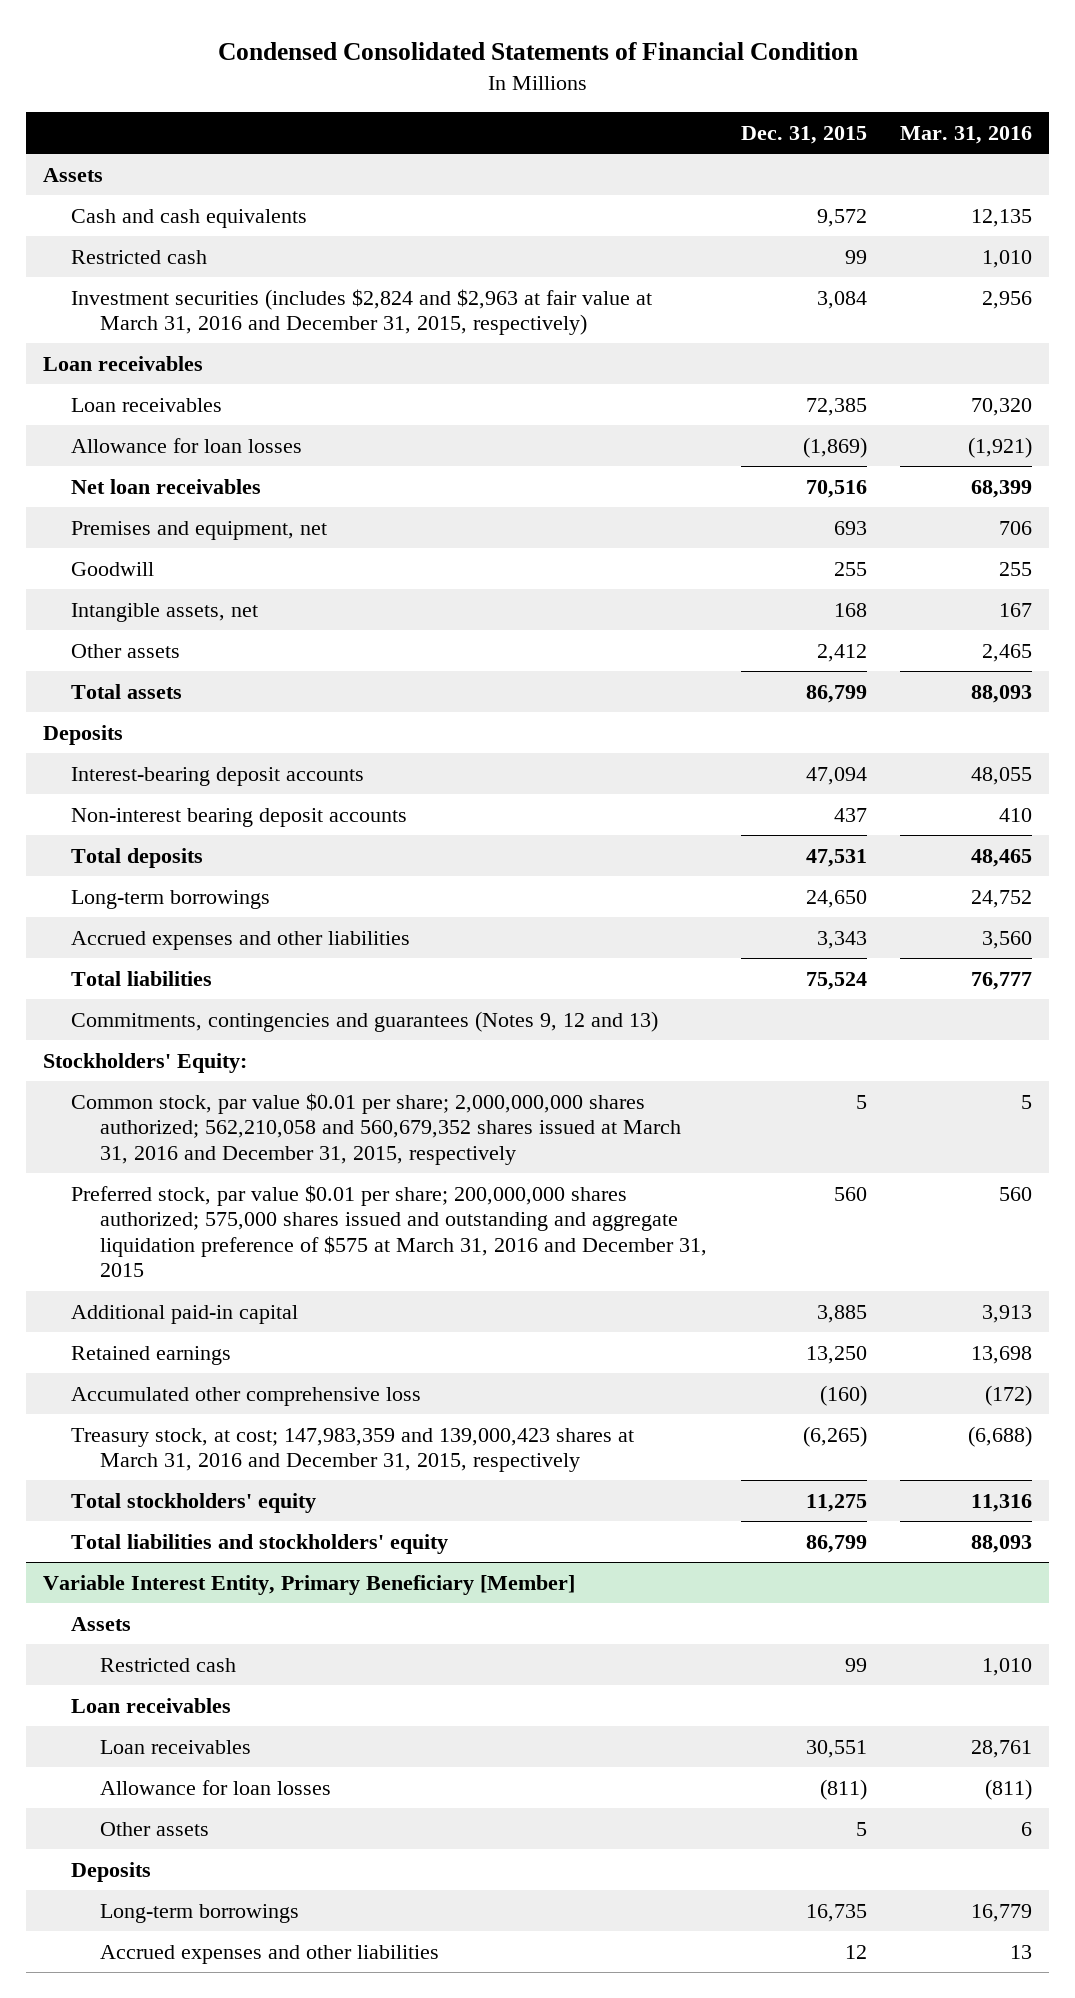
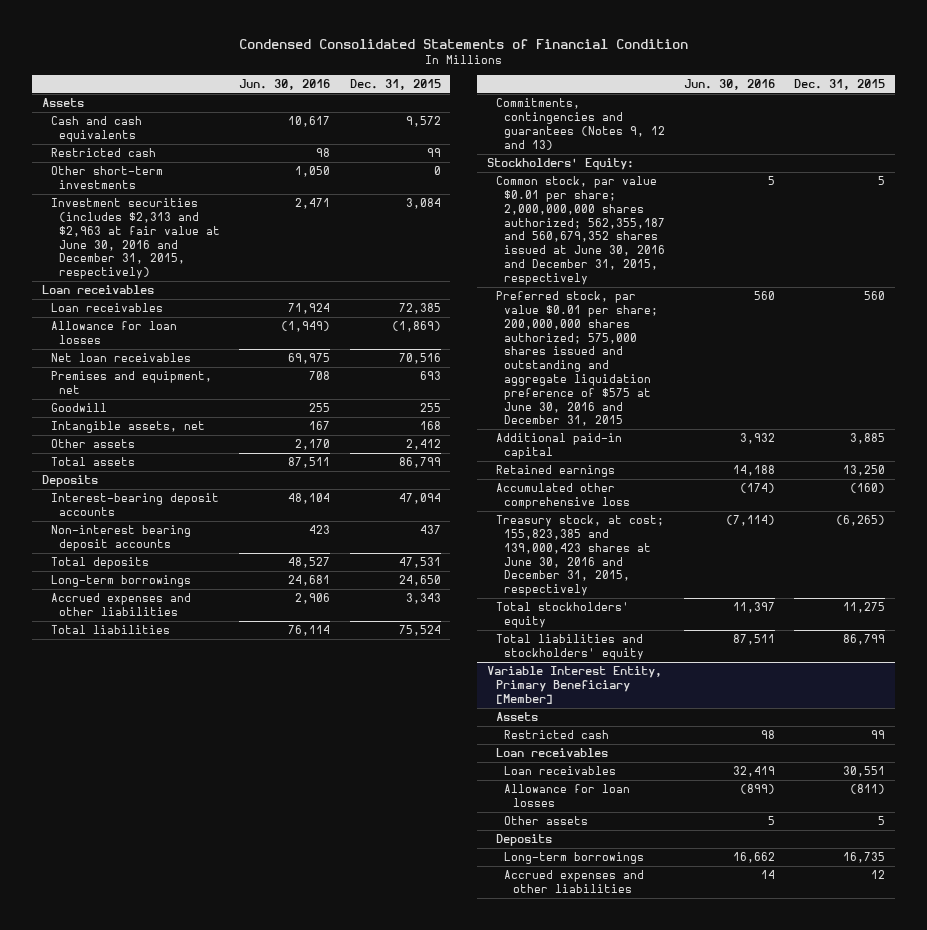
- | Dec. 31, 2015 | Mar. 31, 2016
+ | Jun. 30, 2016 | Dec. 31, 2015
- Investment securities (includes $2,824 and $2,963 at fair value at March 31, 2016 and December 31, 2015, respectively) | 3,084 | 2,956
+ Other short-term investments | 1,050 | 0
+ Investment securities (includes $2,313 and $2,963 at fair value at June 30, 2016 and December 31, 2015, respectively) | 2,471 | 3,084
- Common stock, par value $0.01 per share; 2,000,000,000 shares authorized; 562,210,058 and 560,679,352 shares issued at March 31, 2016 and December 31, 2015, respectively | 5 | 5
- Preferred stock, par value $0.01 per share; 200,000,000 shares authorized; 575,000 shares issued and outstanding and aggregate liquidation preference of $575 at March 31, 2016 and December 31, 2015 | 560 | 560
+ Common stock, par value $0.01 per share; 2,000,000,000 shares authorized; 562,355,187 and 560,679,352 shares issued at June 30, 2016 and December 31, 2015, respectively | 5 | 5
+ Preferred stock, par value $0.01 per share; 200,000,000 shares authorized; 575,000 shares issued and outstanding and aggregate liquidation preference of $575 at June 30, 2016 and December 31, 2015 | 560 | 560
- Treasury stock, at cost; 147,983,359 and 139,000,423 shares at March 31, 2016 and December 31, 2015, respectively | (6,265) | (6,688)
+ Treasury stock, at cost; 155,823,385 and 139,000,423 shares at June 30, 2016 and December 31, 2015, respectively | (7,114) | (6,265)

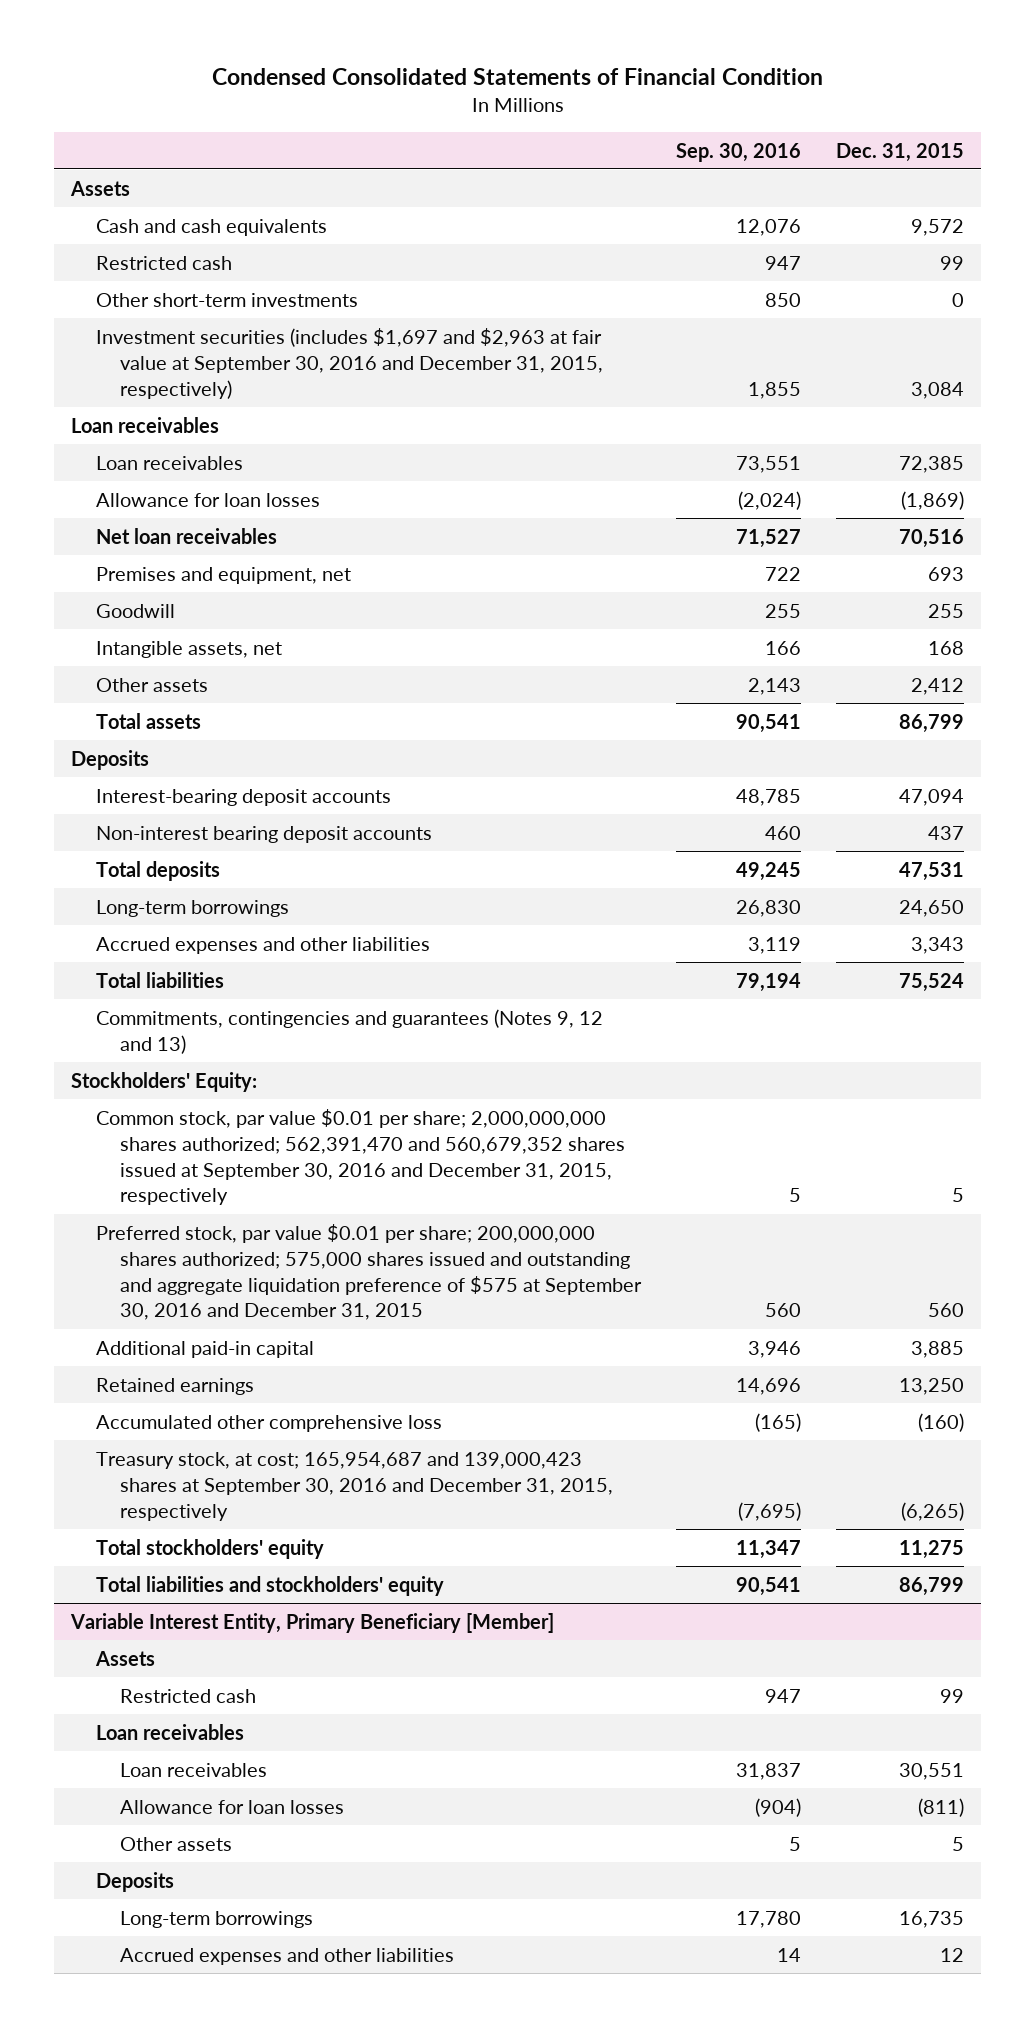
- | Jun. 30, 2016 | Dec. 31, 2015
+ | Sep. 30, 2016 | Dec. 31, 2015
- Investment securities (includes $2,313 and $2,963 at fair value at June 30, 2016 and December 31, 2015, respectively) | 2,471 | 3,084
+ Investment securities (includes $1,697 and $2,963 at fair value at September 30, 2016 and December 31, 2015, respectively) | 1,855 | 3,084
- Common stock, par value $0.01 per share; 2,000,000,000 shares authorized; 562,355,187 and 560,679,352 shares issued at June 30, 2016 and December 31, 2015, respectively | 5 | 5
- Preferred stock, par value $0.01 per share; 200,000,000 shares authorized; 575,000 shares issued and outstanding and aggregate liquidation preference of $575 at June 30, 2016 and December 31, 2015 | 560 | 560
+ Common stock, par value $0.01 per share; 2,000,000,000 shares authorized; 562,391,470 and 560,679,352 shares issued at September 30, 2016 and December 31, 2015, respectively | 5 | 5
+ Preferred stock, par value $0.01 per share; 200,000,000 shares authorized; 575,000 shares issued and outstanding and aggregate liquidation preference of $575 at September 30, 2016 and December 31, 2015 | 560 | 560
- Treasury stock, at cost; 155,823,385 and 139,000,423 shares at June 30, 2016 and December 31, 2015, respectively | (7,114) | (6,265)
+ Treasury stock, at cost; 165,954,687 and 139,000,423 shares at September 30, 2016 and December 31, 2015, respectively | (7,695) | (6,265)

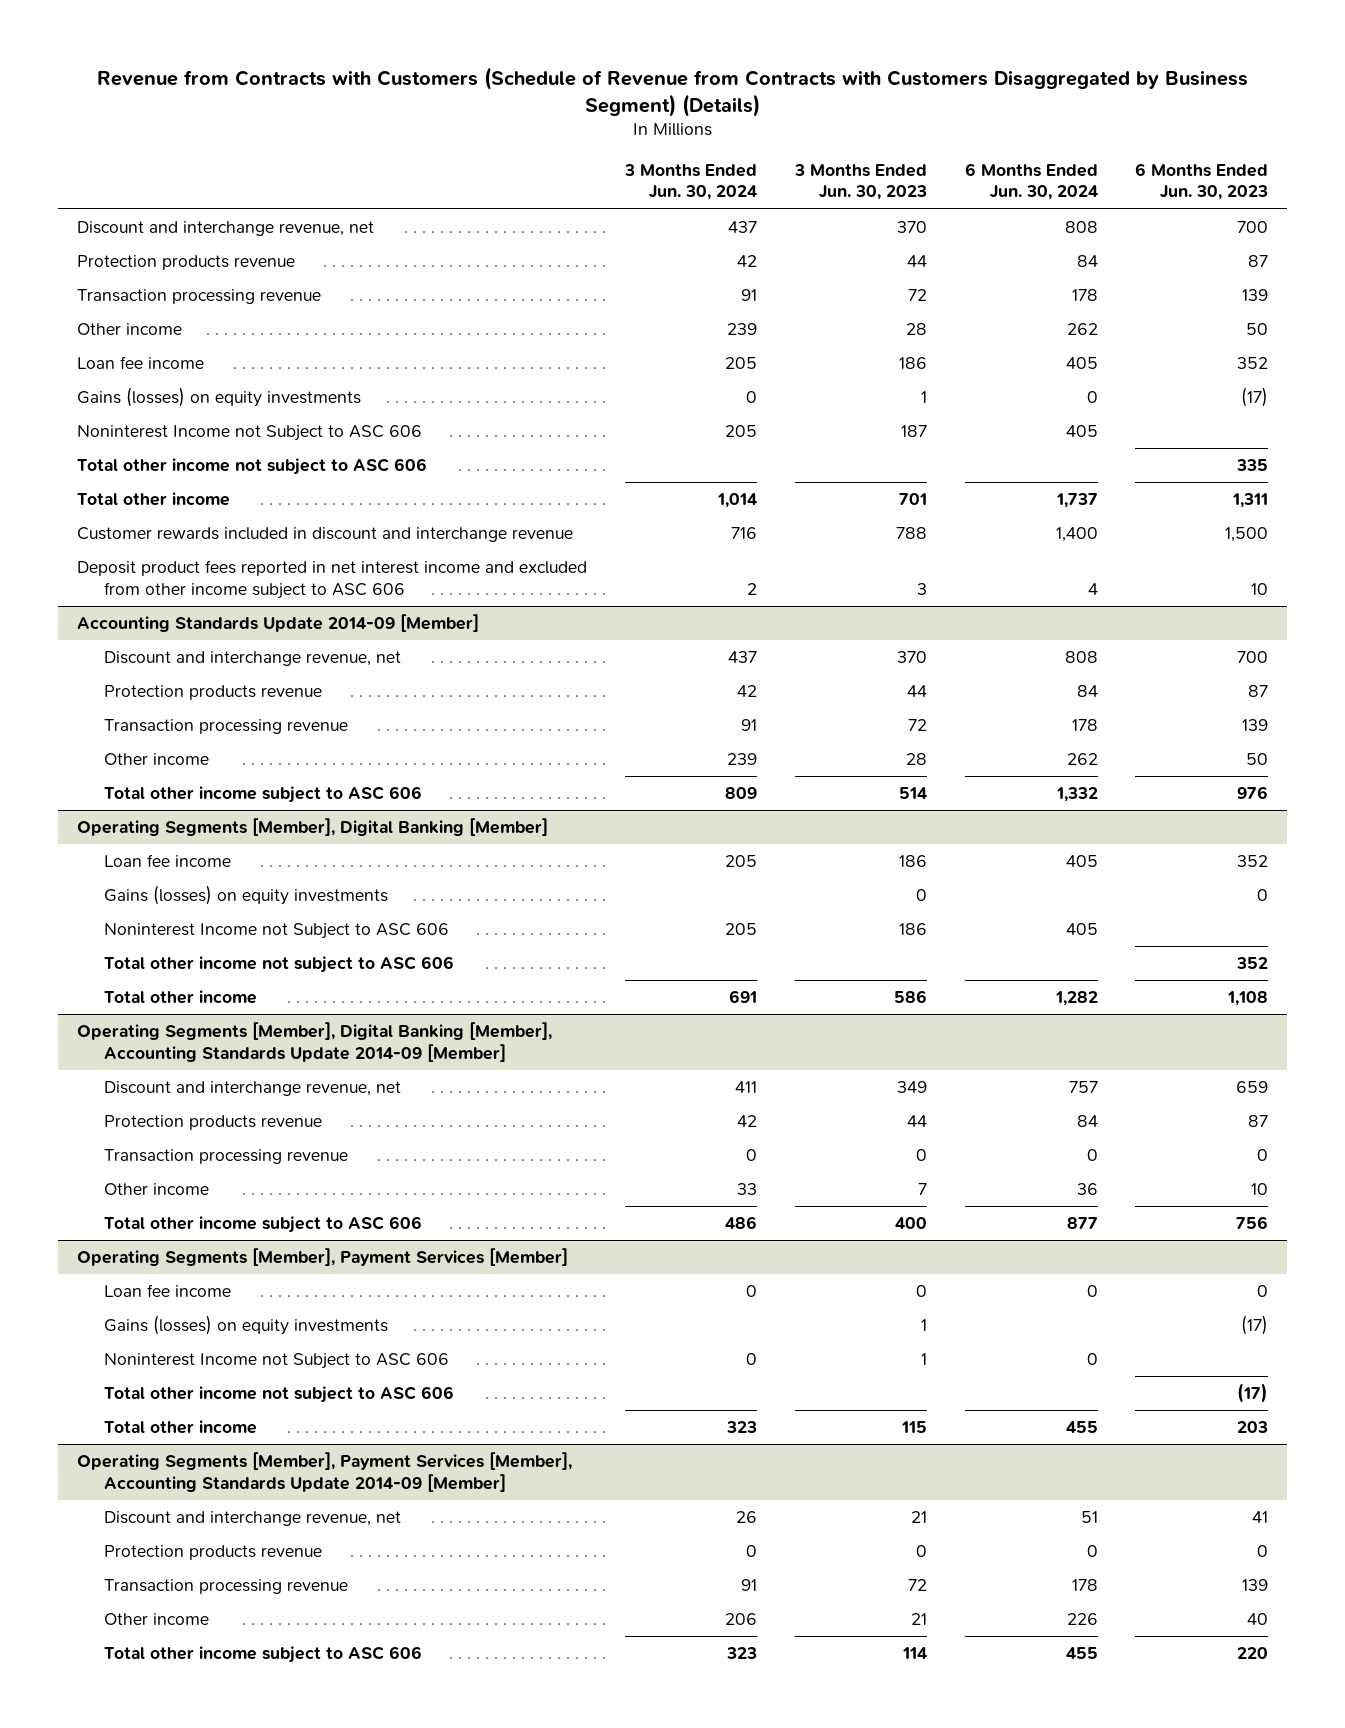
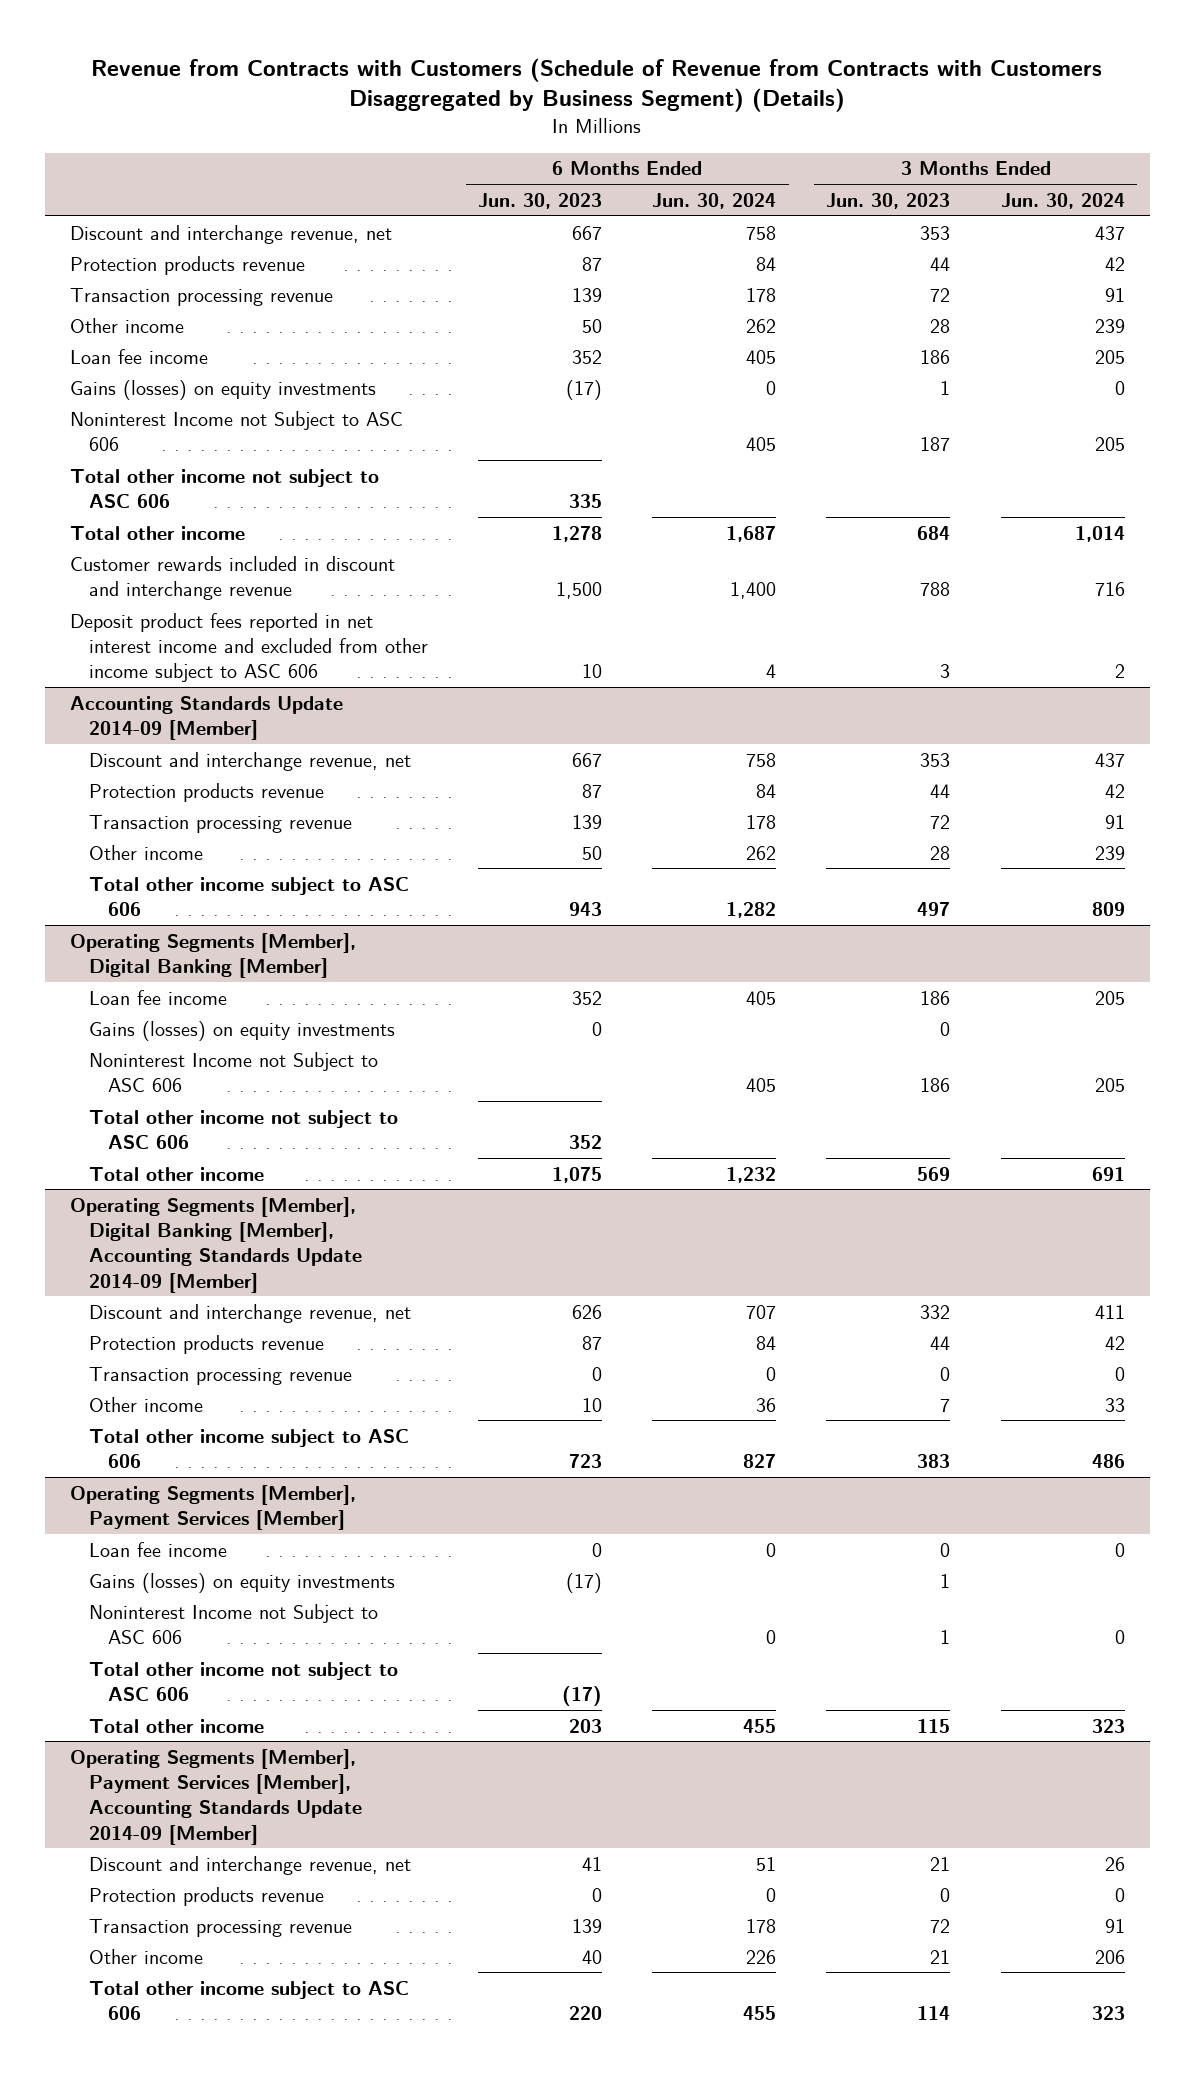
- | 3 Months Ended Jun. 30, 2024 | 3 Months Ended Jun. 30, 2023 | 6 Months Ended Jun. 30, 2024 | 6 Months Ended Jun. 30, 2023
+ | 6 Months Ended Jun. 30, 2023 | 6 Months Ended Jun. 30, 2024 | 3 Months Ended Jun. 30, 2023 | 3 Months Ended Jun. 30, 2024
- Discount and interchange revenue, net | 437 | 370 | 808 | 700
+ Discount and interchange revenue, net | 667 | 758 | 353 | 437
- Total other income | 1,014 | 701 | 1,737 | 1,311
+ Total other income | 1,278 | 1,687 | 684 | 1,014
@ Accounting Standards Update 2014-09 [Member]
- Discount and interchange revenue, net | 437 | 370 | 808 | 700
+ Discount and interchange revenue, net | 667 | 758 | 353 | 437
- Total other income subject to ASC 606 | 809 | 514 | 1,332 | 976
+ Total other income subject to ASC 606 | 943 | 1,282 | 497 | 809
@ Operating Segments [Member], Digital Banking [Member]
- Total other income | 691 | 586 | 1,282 | 1,108
+ Total other income | 1,075 | 1,232 | 569 | 691
@ Operating Segments [Member], Digital Banking [Member], Accounting Standards Update 2014-09 [Member]
- Discount and interchange revenue, net | 411 | 349 | 757 | 659
+ Discount and interchange revenue, net | 626 | 707 | 332 | 411
- Total other income subject to ASC 606 | 486 | 400 | 877 | 756
+ Total other income subject to ASC 606 | 723 | 827 | 383 | 486

